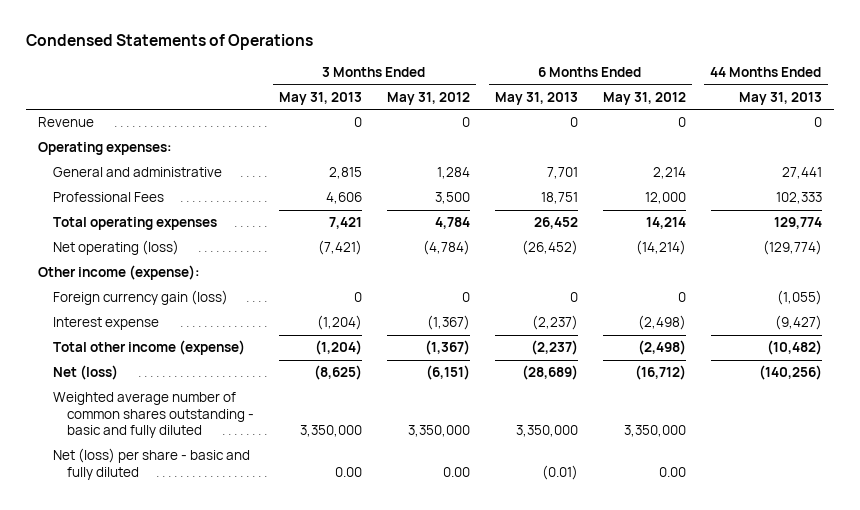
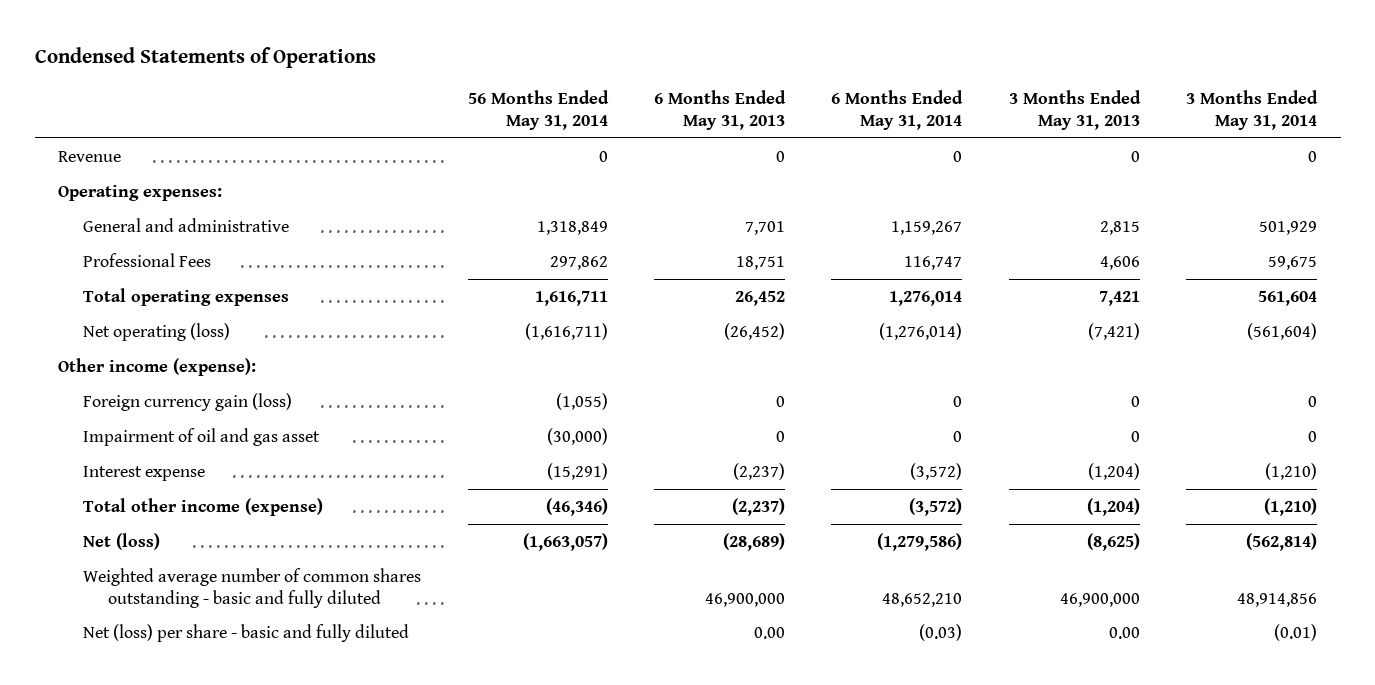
- | 3 Months Ended May 31, 2013 | 3 Months Ended May 31, 2012 | 6 Months Ended May 31, 2013 | 6 Months Ended May 31, 2012 | 44 Months Ended May 31, 2013
+ | 56 Months Ended May 31, 2014 | 6 Months Ended May 31, 2013 | 6 Months Ended May 31, 2014 | 3 Months Ended May 31, 2013 | 3 Months Ended May 31, 2014
+ Impairment of oil and gas asset | (30,000) | 0 | 0 | 0 | 0
- Weighted average number of common shares outstanding - basic and fully diluted | 3,350,000 | 3,350,000 | 3,350,000 | 3,350,000 |
- Net (loss) per share - basic and fully diluted | 0.00 | 0.00 | (0.01) | 0.00 |
+ Weighted average number of common shares outstanding - basic and fully diluted | | 46,900,000 | 48,652,210 | 46,900,000 | 48,914,856
+ Net (loss) per share - basic and fully diluted | | 0.00 | (0.03) | 0.00 | (0.01)

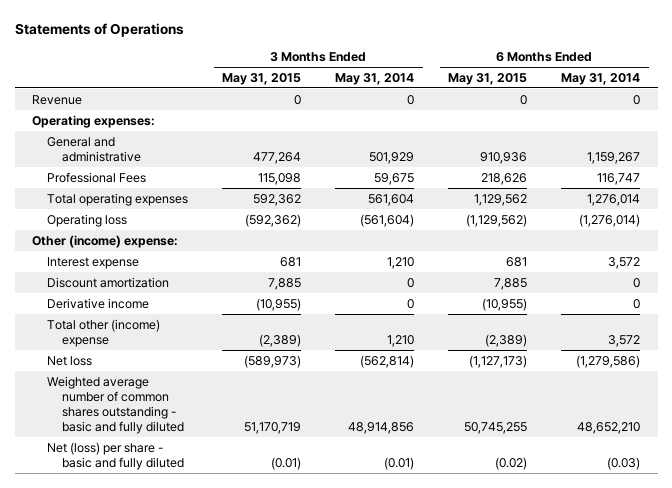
- Condensed Statements of Operations
+ Statements of Operations
- | 56 Months Ended May 31, 2014 | 6 Months Ended May 31, 2013 | 6 Months Ended May 31, 2014 | 3 Months Ended May 31, 2013 | 3 Months Ended May 31, 2014
+ | 3 Months Ended May 31, 2015 | 3 Months Ended May 31, 2014 | 6 Months Ended May 31, 2015 | 6 Months Ended May 31, 2014
- Net operating (loss) | (1,616,711) | (26,452) | (1,276,014) | (7,421) | (561,604)
- Other income (expense):
- Foreign currency gain (loss) | (1,055) | 0 | 0 | 0 | 0
- Impairment of oil and gas asset | (30,000) | 0 | 0 | 0 | 0
- Interest expense | (15,291) | (2,237) | (3,572) | (1,204) | (1,210)
- Total other income (expense) | (46,346) | (2,237) | (3,572) | (1,204) | (1,210)
- Net (loss) | (1,663,057) | (28,689) | (1,279,586) | (8,625) | (562,814)
+ Operating loss | (592,362) | (561,604) | (1,129,562) | (1,276,014)
+ Other (income) expense:
+ Interest expense | 681 | 1,210 | 681 | 3,572
+ Discount amortization | 7,885 | 0 | 7,885 | 0
+ Derivative income | (10,955) | 0 | (10,955) | 0
+ Total other (income) expense | (2,389) | 1,210 | (2,389) | 3,572
+ Net loss | (589,973) | (562,814) | (1,127,173) | (1,279,586)

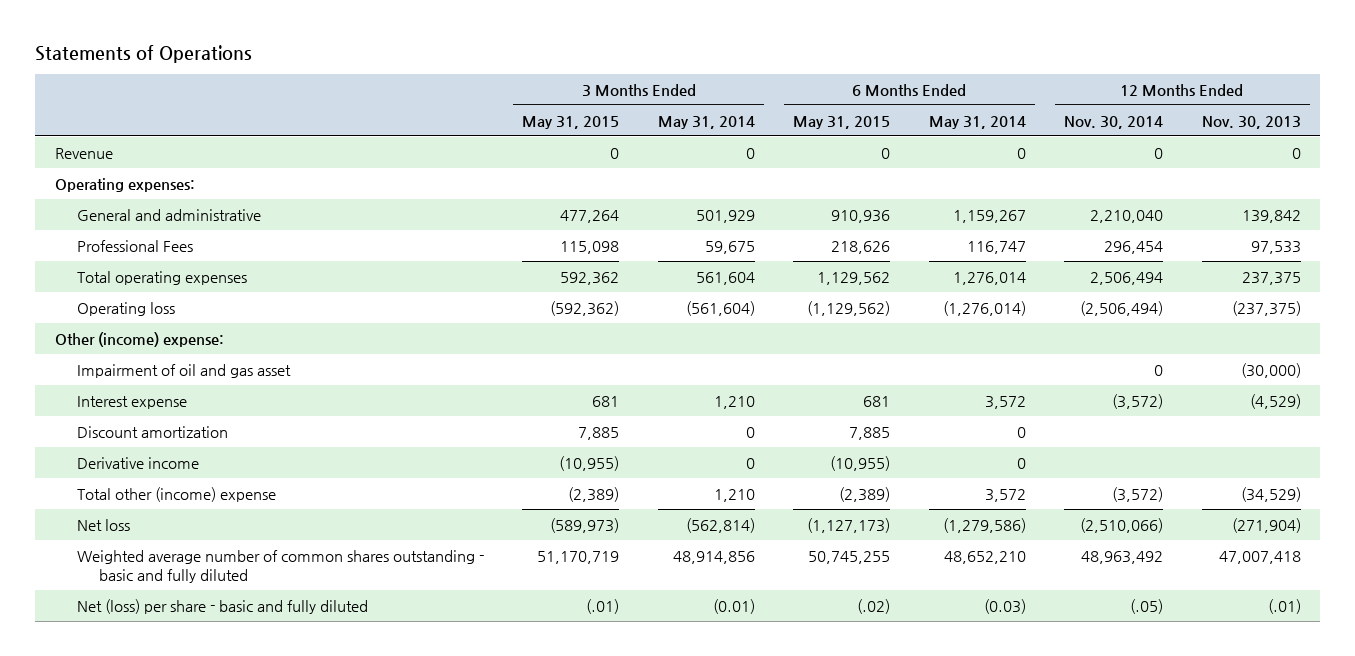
- | 3 Months Ended May 31, 2015 | 3 Months Ended May 31, 2014 | 6 Months Ended May 31, 2015 | 6 Months Ended May 31, 2014
+ | 3 Months Ended May 31, 2015 | 3 Months Ended May 31, 2014 | 6 Months Ended May 31, 2015 | 6 Months Ended May 31, 2014 | 12 Months Ended Nov. 30, 2014 | 12 Months Ended Nov. 30, 2013
+ Impairment of oil and gas asset | | | | | 0 | (30,000)
- Net (loss) per share - basic and fully diluted | (0.01) | (0.01) | (0.02) | (0.03)
+ Net (loss) per share - basic and fully diluted | (.01) | (0.01) | (.02) | (0.03) | (.05) | (.01)

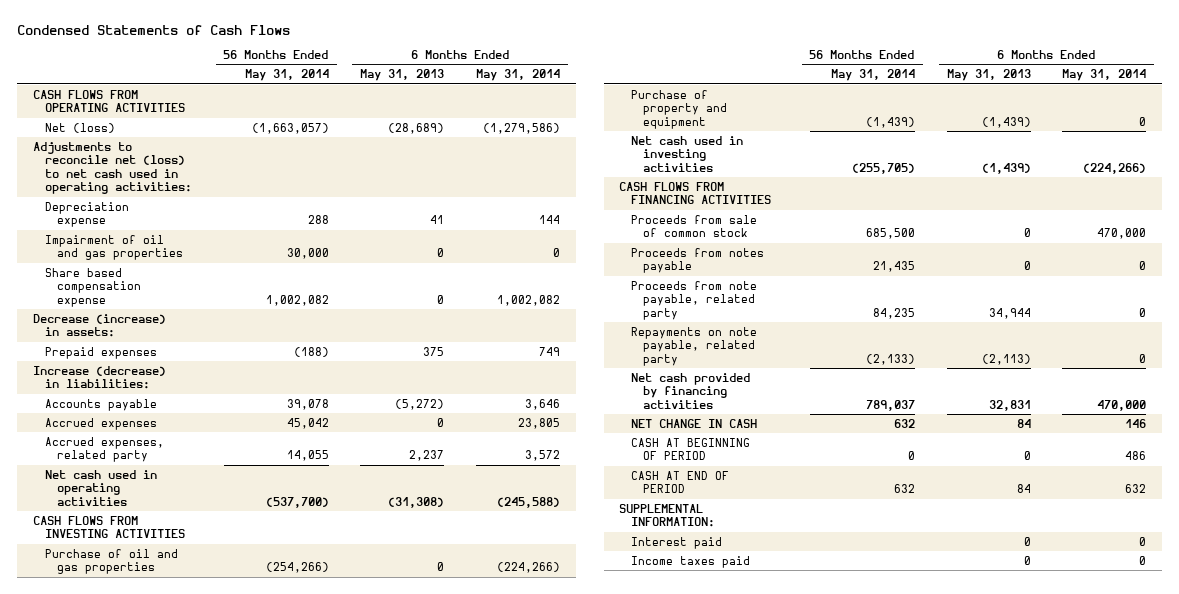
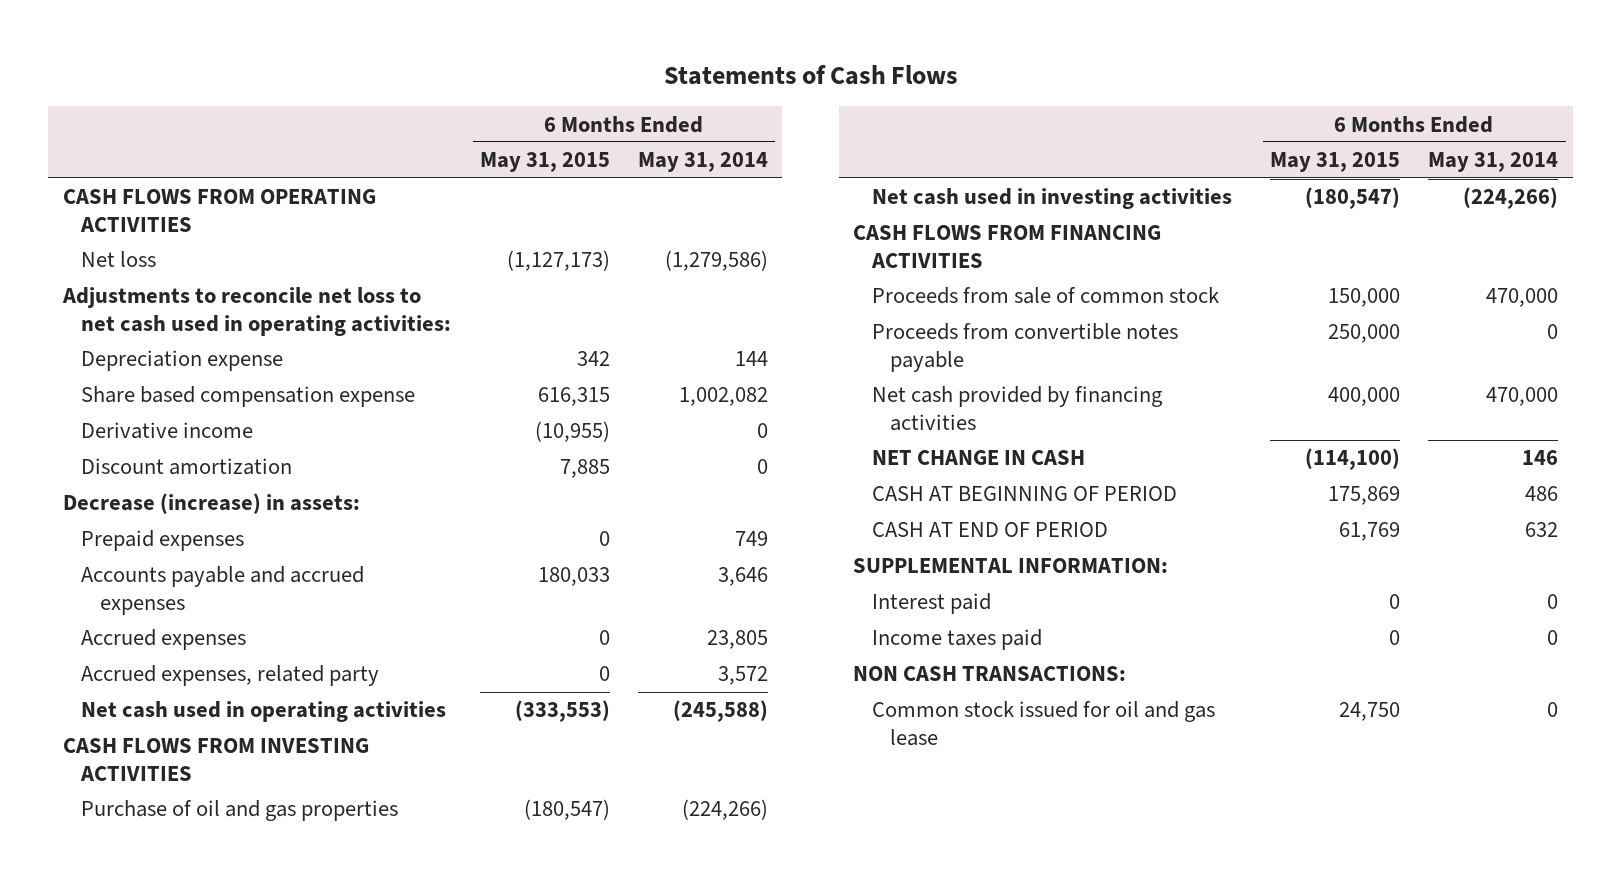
- Condensed Statements of Cash Flows
+ Statements of Cash Flows
- | 56 Months Ended May 31, 2014 | 6 Months Ended May 31, 2013 | 6 Months Ended May 31, 2014
+ | 6 Months Ended May 31, 2015 | 6 Months Ended May 31, 2014
- Net (loss) | (1,663,057) | (28,689) | (1,279,586)
- Adjustments to reconcile net (loss) to net cash used in operating activities:
+ Net loss | (1,127,173) | (1,279,586)
+ Adjustments to reconcile net loss to net cash used in operating activities:
- Impairment of oil and gas properties | 30,000 | 0 | 0
+ Derivative income | (10,955) | 0
+ Discount amortization | 7,885 | 0
- Increase (decrease) in liabilities:
- Accounts payable | 39,078 | (5,272) | 3,646
+ Accounts payable and accrued expenses | 180,033 | 3,646
- Purchase of property and equipment | (1,439) | (1,439) | 0
- Proceeds from notes payable | 21,435 | 0 | 0
- Proceeds from note payable, related party | 84,235 | 34,944 | 0
- Repayments on note payable, related party | (2,133) | (2,113) | 0
+ Proceeds from convertible notes payable | 250,000 | 0
+ NON CASH TRANSACTIONS:
+ Common stock issued for oil and gas lease | 24,750 | 0

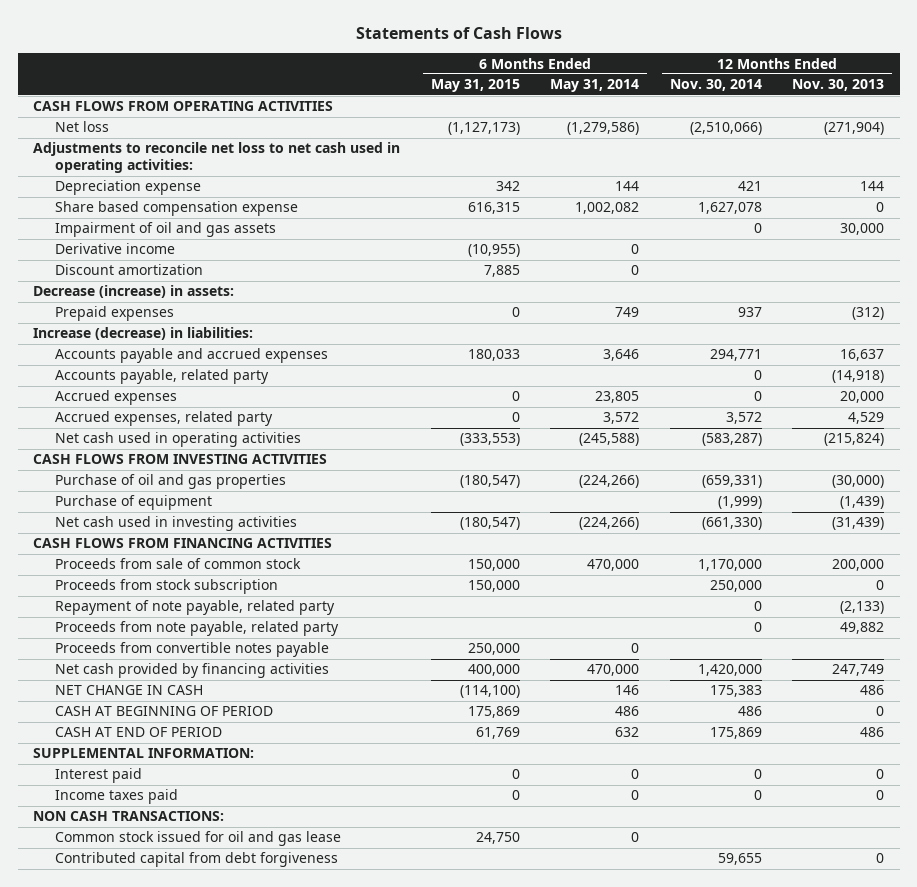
- | 6 Months Ended May 31, 2015 | 6 Months Ended May 31, 2014
+ | 6 Months Ended May 31, 2015 | 6 Months Ended May 31, 2014 | 12 Months Ended Nov. 30, 2014 | 12 Months Ended Nov. 30, 2013
+ Impairment of oil and gas assets | | | 0 | 30,000
+ Increase (decrease) in liabilities:
+ Accounts payable, related party | | | 0 | (14,918)
+ Purchase of equipment | | | (1,999) | (1,439)
+ Proceeds from stock subscription | 150,000 | | 250,000 | 0
+ Repayment of note payable, related party | | | 0 | (2,133)
+ Proceeds from note payable, related party | | | 0 | 49,882
+ Contributed capital from debt forgiveness | | | 59,655 | 0

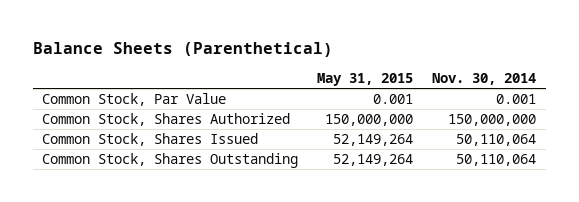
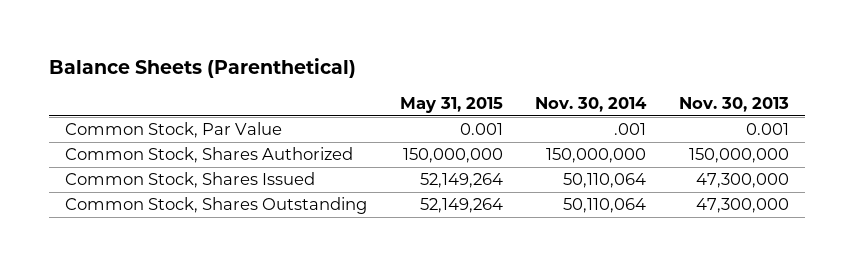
- | May 31, 2015 | Nov. 30, 2014
+ | May 31, 2015 | Nov. 30, 2014 | Nov. 30, 2013
- Common Stock, Par Value | 0.001 | 0.001
+ Common Stock, Par Value | 0.001 | .001 | 0.001

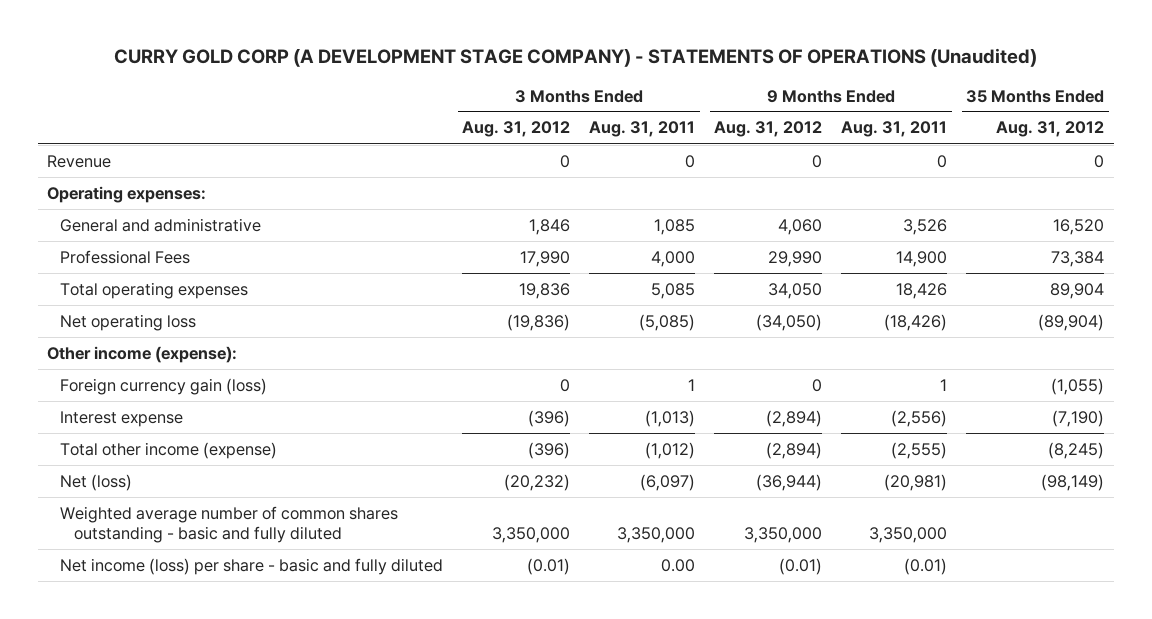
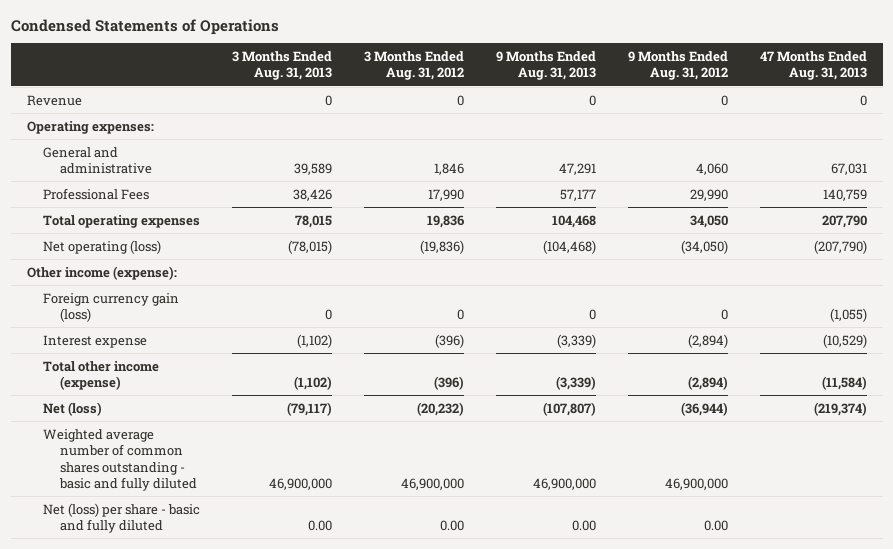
- CURRY GOLD CORP (A DEVELOPMENT STAGE COMPANY) - STATEMENTS OF OPERATIONS (Unaudited)
+ Condensed Statements of Operations
- | 3 Months Ended Aug. 31, 2012 | 3 Months Ended Aug. 31, 2011 | 9 Months Ended Aug. 31, 2012 | 9 Months Ended Aug. 31, 2011 | 35 Months Ended Aug. 31, 2012
+ | 3 Months Ended Aug. 31, 2013 | 3 Months Ended Aug. 31, 2012 | 9 Months Ended Aug. 31, 2013 | 9 Months Ended Aug. 31, 2012 | 47 Months Ended Aug. 31, 2013
- Net operating loss | (19,836) | (5,085) | (34,050) | (18,426) | (89,904)
+ Net operating (loss) | (78,015) | (19,836) | (104,468) | (34,050) | (207,790)
- Weighted average number of common shares outstanding - basic and fully diluted | 3,350,000 | 3,350,000 | 3,350,000 | 3,350,000 |
- Net income (loss) per share - basic and fully diluted | (0.01) | 0.00 | (0.01) | (0.01) |
+ Weighted average number of common shares outstanding - basic and fully diluted | 46,900,000 | 46,900,000 | 46,900,000 | 46,900,000 |
+ Net (loss) per share - basic and fully diluted | 0.00 | 0.00 | 0.00 | 0.00 |

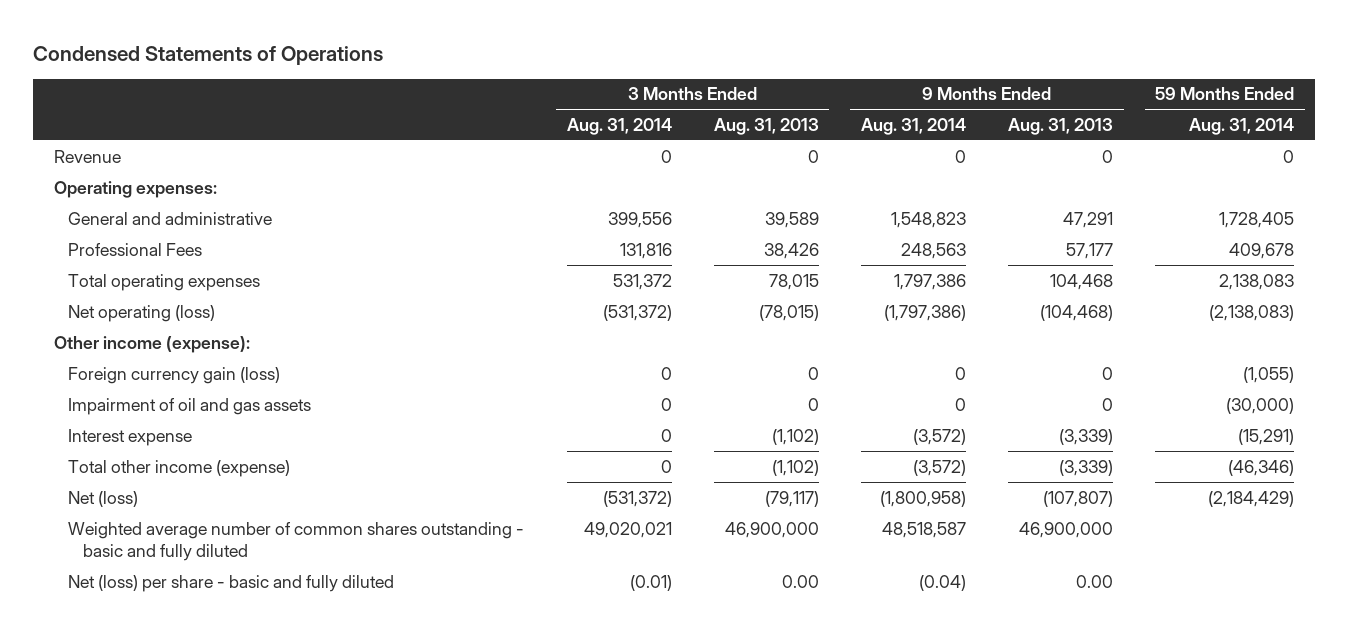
- | 3 Months Ended Aug. 31, 2013 | 3 Months Ended Aug. 31, 2012 | 9 Months Ended Aug. 31, 2013 | 9 Months Ended Aug. 31, 2012 | 47 Months Ended Aug. 31, 2013
+ | 3 Months Ended Aug. 31, 2014 | 3 Months Ended Aug. 31, 2013 | 9 Months Ended Aug. 31, 2014 | 9 Months Ended Aug. 31, 2013 | 59 Months Ended Aug. 31, 2014
+ Impairment of oil and gas assets | 0 | 0 | 0 | 0 | (30,000)

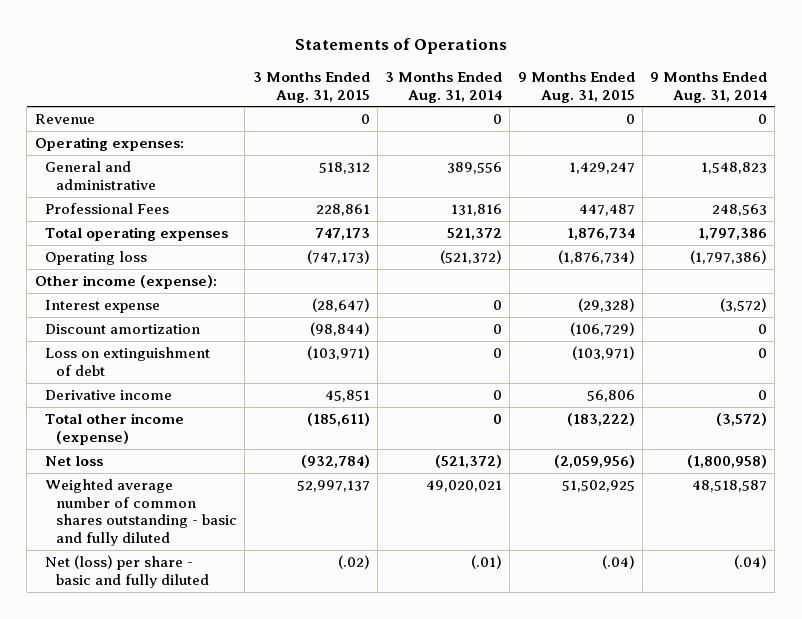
- Condensed Statements of Operations
+ Statements of Operations
- | 3 Months Ended Aug. 31, 2014 | 3 Months Ended Aug. 31, 2013 | 9 Months Ended Aug. 31, 2014 | 9 Months Ended Aug. 31, 2013 | 59 Months Ended Aug. 31, 2014
+ | 3 Months Ended Aug. 31, 2015 | 3 Months Ended Aug. 31, 2014 | 9 Months Ended Aug. 31, 2015 | 9 Months Ended Aug. 31, 2014
- General and administrative | 399,556 | 39,589 | 1,548,823 | 47,291 | 1,728,405
+ General and administrative | 518,312 | 389,556 | 1,429,247 | 1,548,823
- Total operating expenses | 531,372 | 78,015 | 1,797,386 | 104,468 | 2,138,083
- Net operating (loss) | (531,372) | (78,015) | (1,797,386) | (104,468) | (2,138,083)
+ Total operating expenses | 747,173 | 521,372 | 1,876,734 | 1,797,386
+ Operating loss | (747,173) | (521,372) | (1,876,734) | (1,797,386)
- Foreign currency gain (loss) | 0 | 0 | 0 | 0 | (1,055)
- Impairment of oil and gas assets | 0 | 0 | 0 | 0 | (30,000)
+ Discount amortization | (98,844) | 0 | (106,729) | 0
+ Loss on extinguishment of debt | (103,971) | 0 | (103,971) | 0
+ Derivative income | 45,851 | 0 | 56,806 | 0
- Net (loss) | (531,372) | (79,117) | (1,800,958) | (107,807) | (2,184,429)
+ Net loss | (932,784) | (521,372) | (2,059,956) | (1,800,958)
- Net (loss) per share - basic and fully diluted | (0.01) | 0.00 | (0.04) | 0.00 |
+ Net (loss) per share - basic and fully diluted | (.02) | (.01) | (.04) | (.04)

